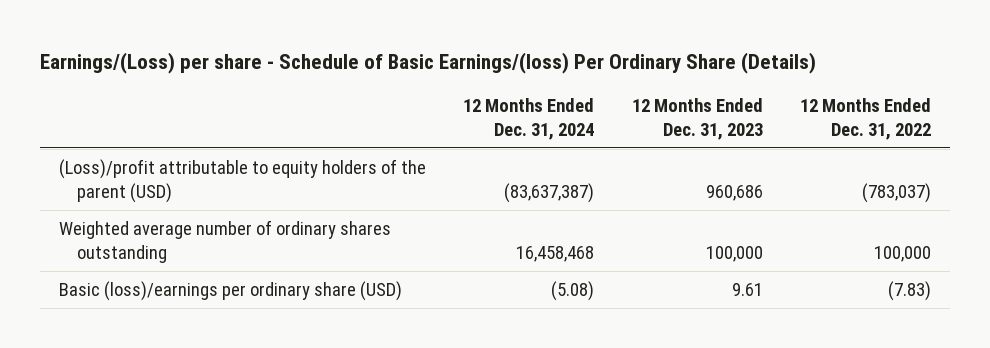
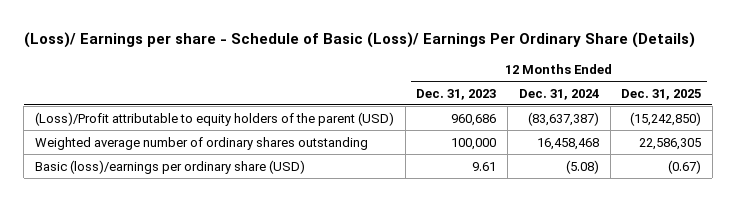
- Earnings/(Loss) per share - Schedule of Basic Earnings/(loss) Per Ordinary Share (Details)
+ (Loss)/ Earnings per share - Schedule of Basic (Loss)/ Earnings Per Ordinary Share (Details)
- | 12 Months Ended Dec. 31, 2024 | 12 Months Ended Dec. 31, 2023 | 12 Months Ended Dec. 31, 2022
+ | 12 Months Ended Dec. 31, 2023 | 12 Months Ended Dec. 31, 2024 | 12 Months Ended Dec. 31, 2025
- (Loss)/profit attributable to equity holders of the parent (USD) | (83,637,387) | 960,686 | (783,037)
+ (Loss)/Profit attributable to equity holders of the parent (USD) | 960,686 | (83,637,387) | (15,242,850)

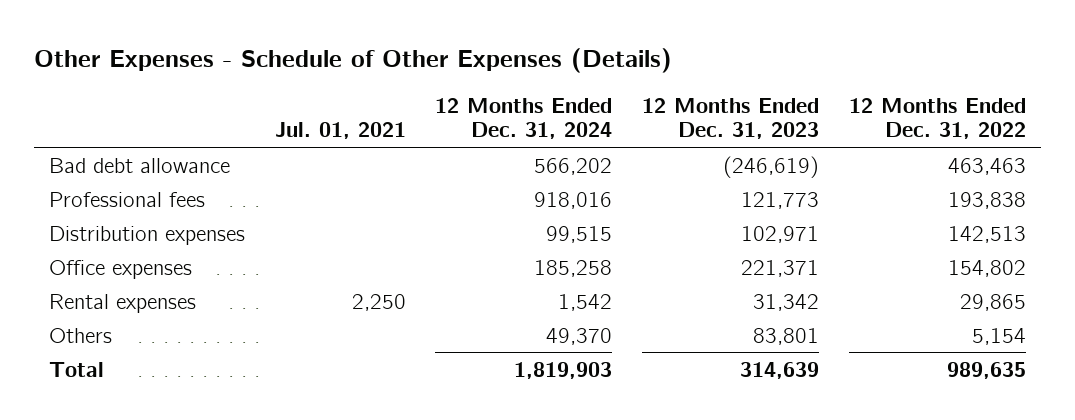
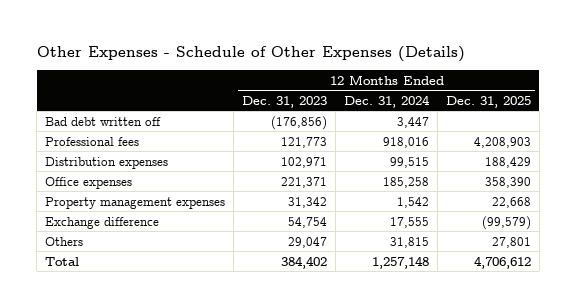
- | Jul. 01, 2021 | 12 Months Ended Dec. 31, 2024 | 12 Months Ended Dec. 31, 2023 | 12 Months Ended Dec. 31, 2022
+ | 12 Months Ended Dec. 31, 2023 | 12 Months Ended Dec. 31, 2024 | 12 Months Ended Dec. 31, 2025
- Bad debt allowance | | 566,202 | (246,619) | 463,463
+ Bad debt written off | (176,856) | 3,447 |
- Rental expenses | 2,250 | 1,542 | 31,342 | 29,865
- Others | | 49,370 | 83,801 | 5,154
- Total | | 1,819,903 | 314,639 | 989,635
+ Property management expenses | 31,342 | 1,542 | 22,668
+ Exchange difference | 54,754 | 17,555 | (99,579)
+ Others | 29,047 | 31,815 | 27,801
+ Total | 384,402 | 1,257,148 | 4,706,612

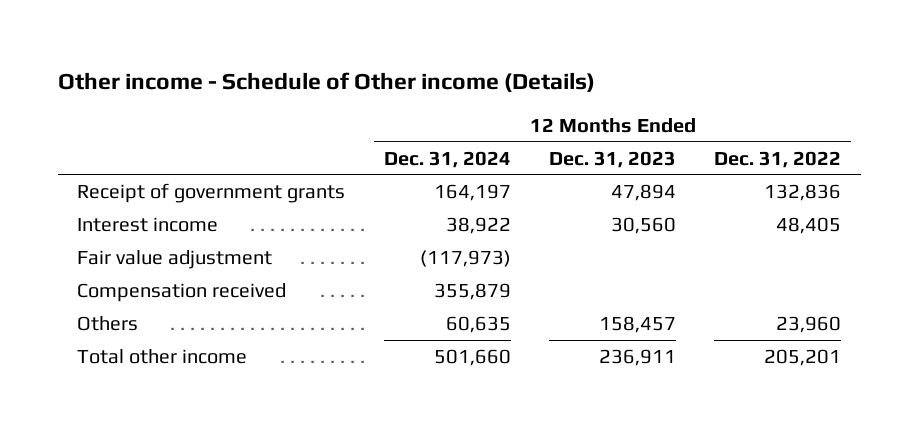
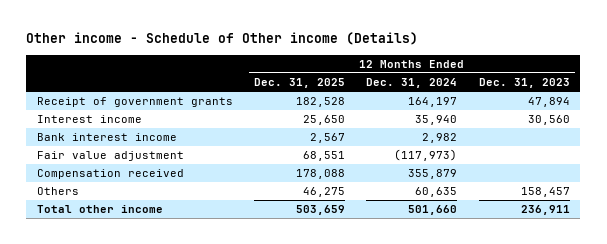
- | 12 Months Ended Dec. 31, 2024 | 12 Months Ended Dec. 31, 2023 | 12 Months Ended Dec. 31, 2022
+ | 12 Months Ended Dec. 31, 2025 | 12 Months Ended Dec. 31, 2024 | 12 Months Ended Dec. 31, 2023
- Interest income | 38,922 | 30,560 | 48,405
+ Interest income | 25,650 | 35,940 | 30,560
+ Bank interest income | 2,567 | 2,982 |

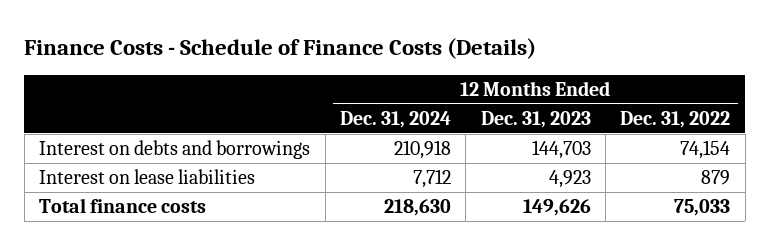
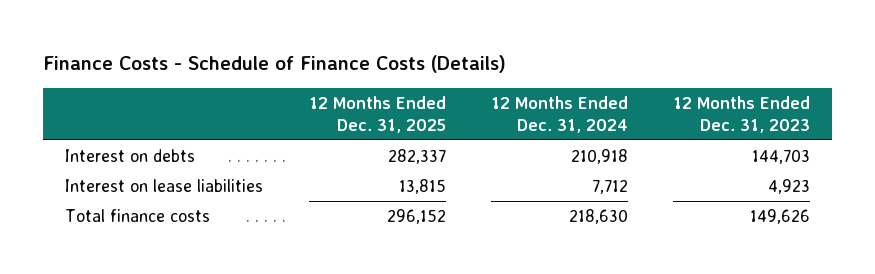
- | 12 Months Ended Dec. 31, 2024 | 12 Months Ended Dec. 31, 2023 | 12 Months Ended Dec. 31, 2022
+ | 12 Months Ended Dec. 31, 2025 | 12 Months Ended Dec. 31, 2024 | 12 Months Ended Dec. 31, 2023
- Interest on debts and borrowings | 210,918 | 144,703 | 74,154
+ Interest on debts | 282,337 | 210,918 | 144,703

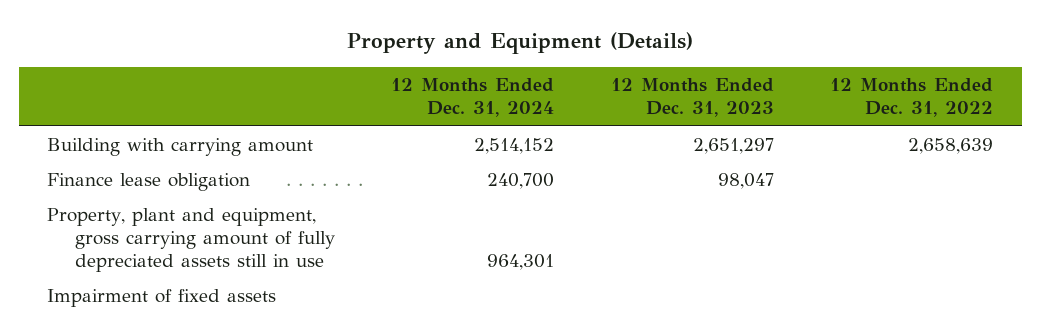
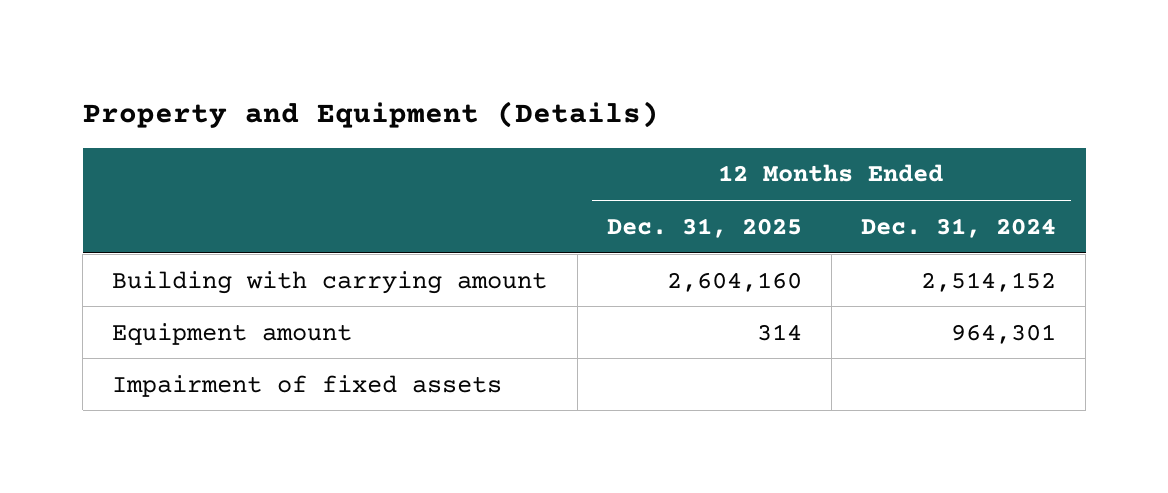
- | 12 Months Ended Dec. 31, 2024 | 12 Months Ended Dec. 31, 2023 | 12 Months Ended Dec. 31, 2022
+ | 12 Months Ended Dec. 31, 2025 | 12 Months Ended Dec. 31, 2024
- Finance lease obligation | 240,700 | 98,047 |
- Property, plant and equipment, gross carrying amount of fully depreciated assets still in use | 964,301 | |
+ Equipment amount | 314 | 964,301

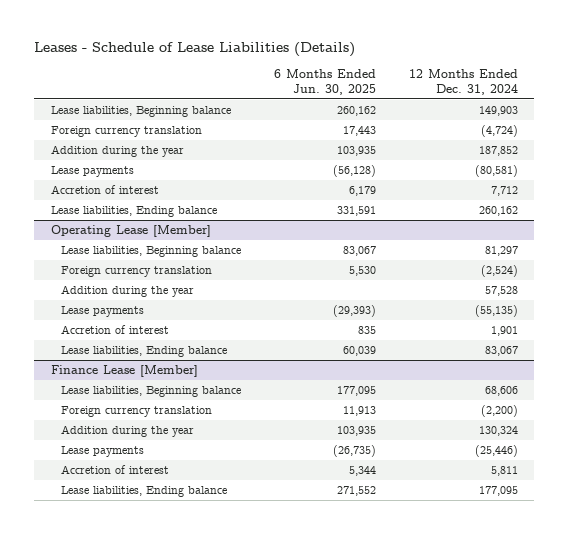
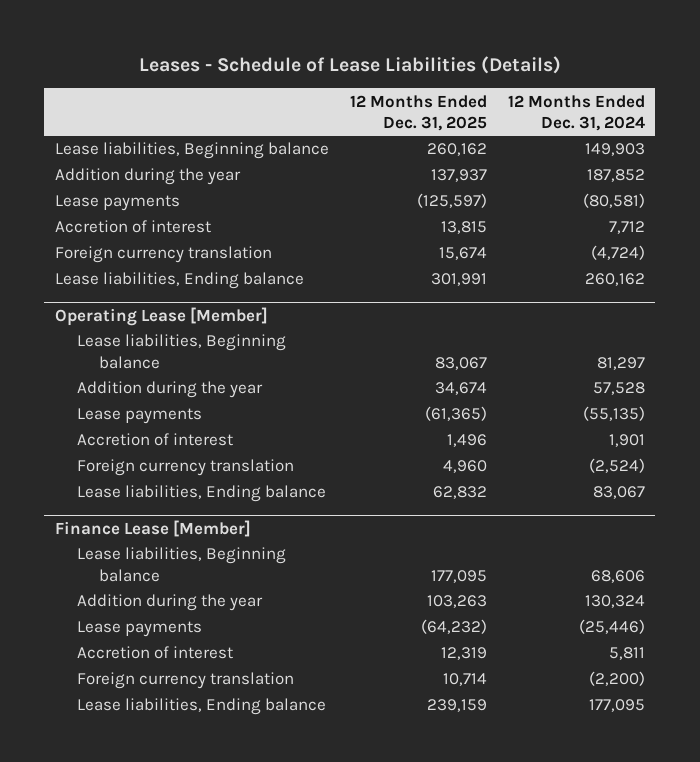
- | 6 Months Ended Jun. 30, 2025 | 12 Months Ended Dec. 31, 2024
+ | 12 Months Ended Dec. 31, 2025 | 12 Months Ended Dec. 31, 2024
moved down: Foreign currency translation | 15,674 | (4,724)
@ Operating Lease [Member]
moved down: Foreign currency translation | 4,960 | (2,524)
@ Finance Lease [Member]
moved down: Foreign currency translation | 10,714 | (2,200)

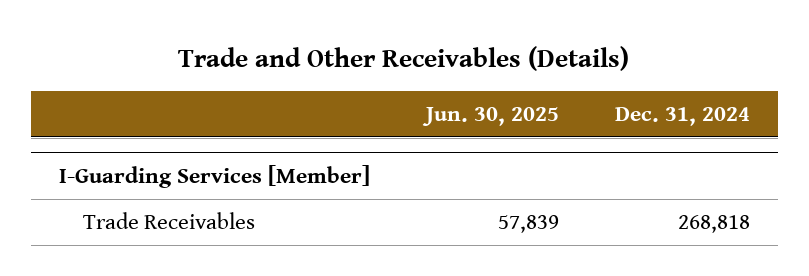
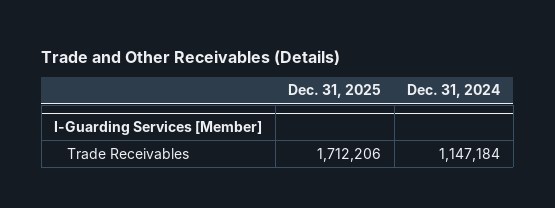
- | Jun. 30, 2025 | Dec. 31, 2024
+ | Dec. 31, 2025 | Dec. 31, 2024
@ I-Guarding Services [Member]
- Trade Receivables | 57,839 | 268,818
+ Trade Receivables | 1,712,206 | 1,147,184

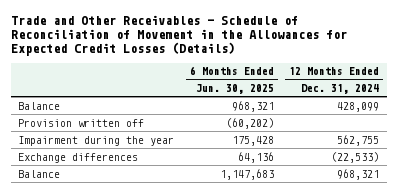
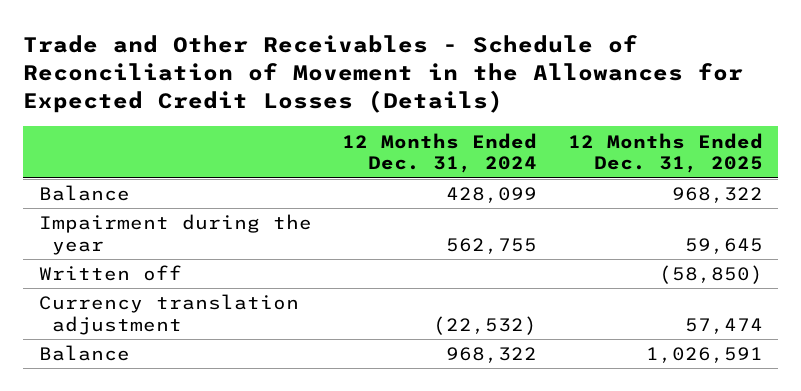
- | 6 Months Ended Jun. 30, 2025 | 12 Months Ended Dec. 31, 2024
+ | 12 Months Ended Dec. 31, 2024 | 12 Months Ended Dec. 31, 2025
- Provision written off | (60,202) |
- Exchange differences | 64,136 | (22,533)
- Balance | 1,147,683 | 968,321
+ Written off | | (58,850)
+ Currency translation adjustment | (22,532) | 57,474
+ Balance | 968,322 | 1,026,591

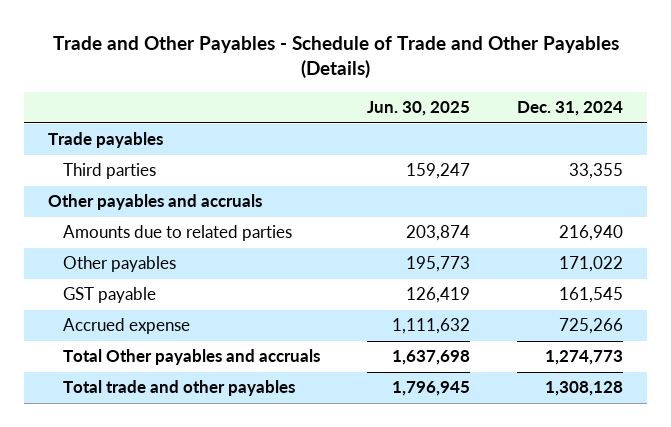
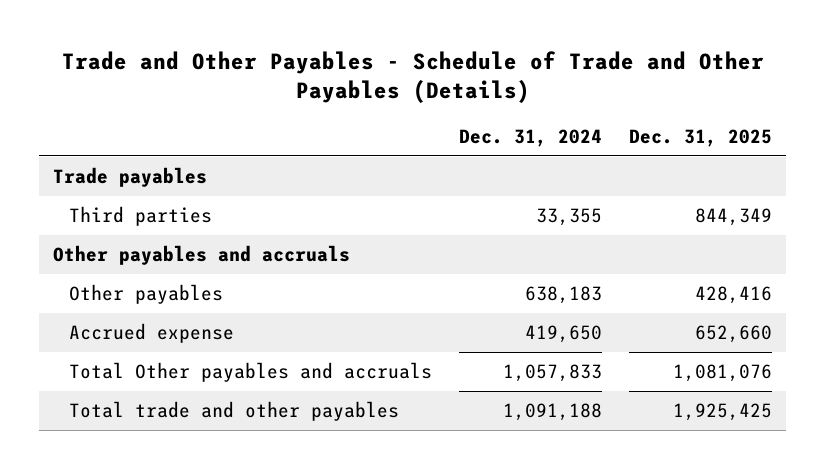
- | Jun. 30, 2025 | Dec. 31, 2024
+ | Dec. 31, 2024 | Dec. 31, 2025
- Amounts due to related parties | 203,874 | 216,940
- Other payables | 195,773 | 171,022
- GST payable | 126,419 | 161,545
- Accrued expense | 1,111,632 | 725,266
- Total Other payables and accruals | 1,637,698 | 1,274,773
- Total trade and other payables | 1,796,945 | 1,308,128
+ Other payables | 638,183 | 428,416
+ Accrued expense | 419,650 | 652,660
+ Total Other payables and accruals | 1,057,833 | 1,081,076
+ Total trade and other payables | 1,091,188 | 1,925,425

